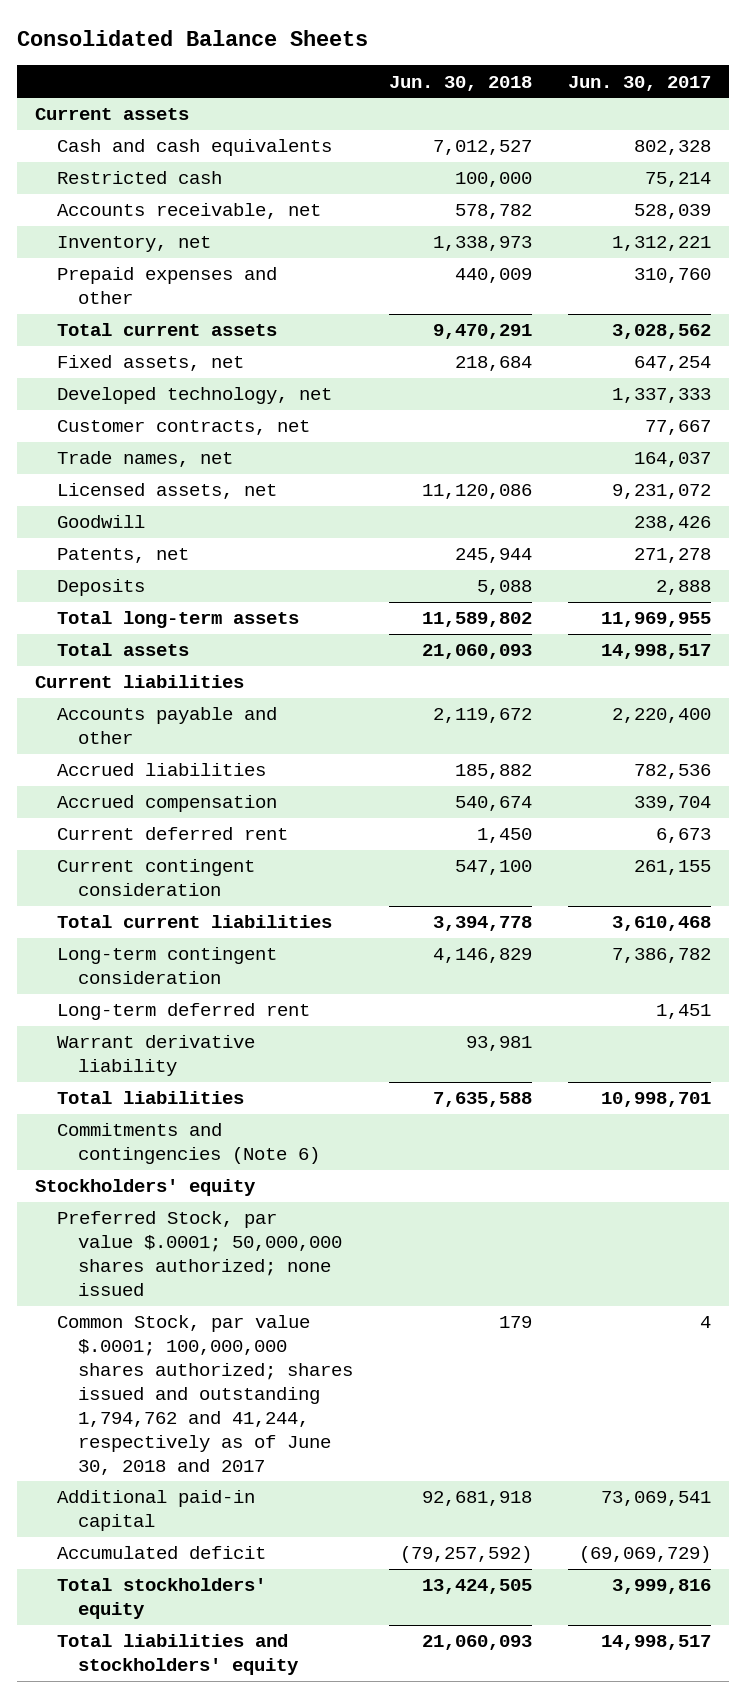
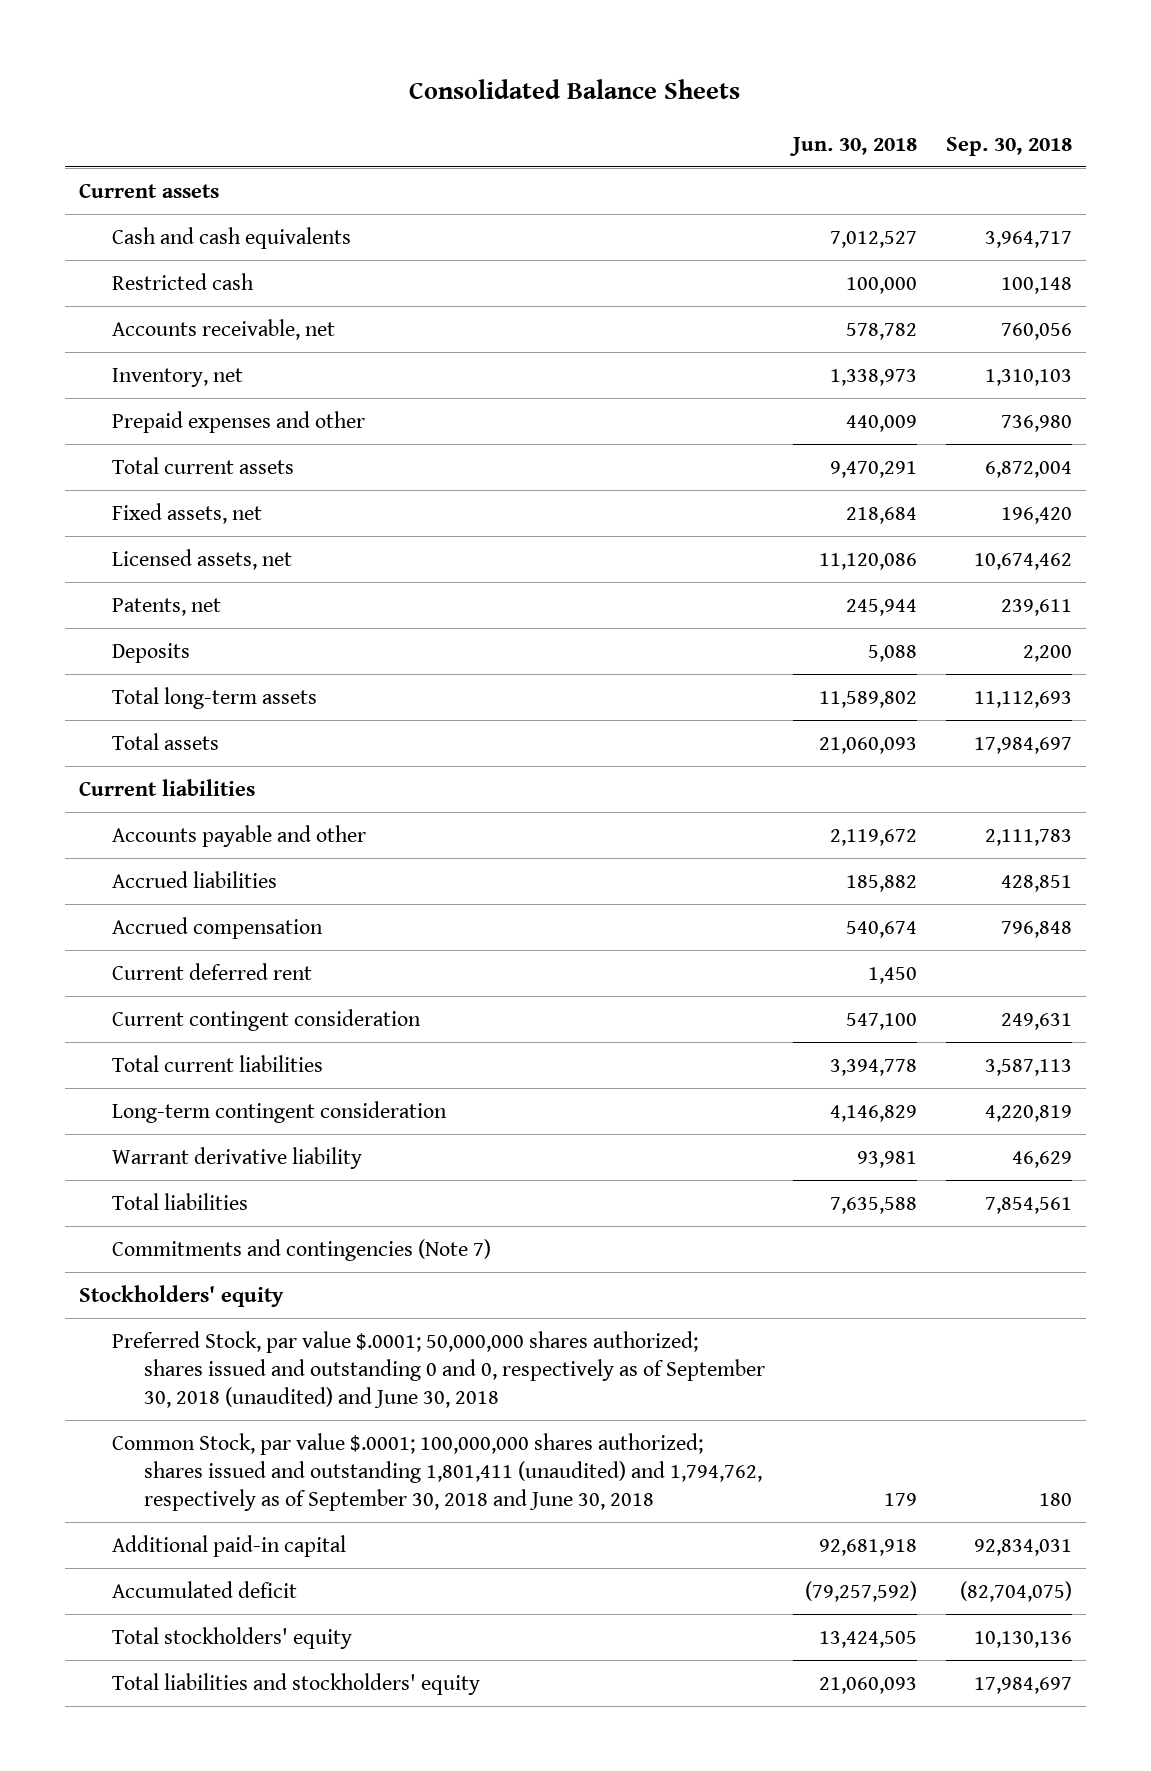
- | Jun. 30, 2018 | Jun. 30, 2017
+ | Jun. 30, 2018 | Sep. 30, 2018
- Developed technology, net | | 1,337,333
- Customer contracts, net | | 77,667
- Trade names, net | | 164,037
- Goodwill | | 238,426
- Long-term deferred rent | | 1,451
- Commitments and contingencies (Note 6)
+ Commitments and contingencies (Note 7)
- Preferred Stock, par value $.0001; 50,000,000 shares authorized; none issued
- Common Stock, par value $.0001; 100,000,000 shares authorized; shares issued and outstanding 1,794,762 and 41,244, respectively as of June 30, 2018 and 2017 | 179 | 4
+ Preferred Stock, par value $.0001; 50,000,000 shares authorized; shares issued and outstanding 0 and 0, respectively as of September 30, 2018 (unaudited) and June 30, 2018
+ Common Stock, par value $.0001; 100,000,000 shares authorized; shares issued and outstanding 1,801,411 (unaudited) and 1,794,762, respectively as of September 30, 2018 and June 30, 2018 | 179 | 180

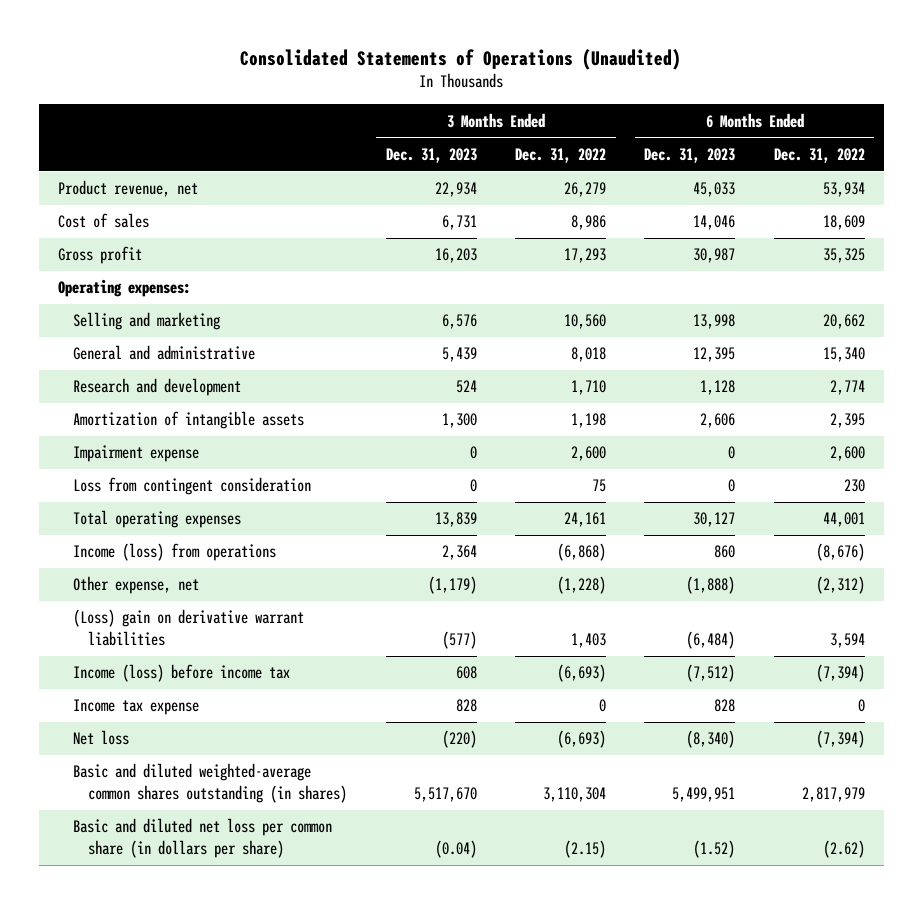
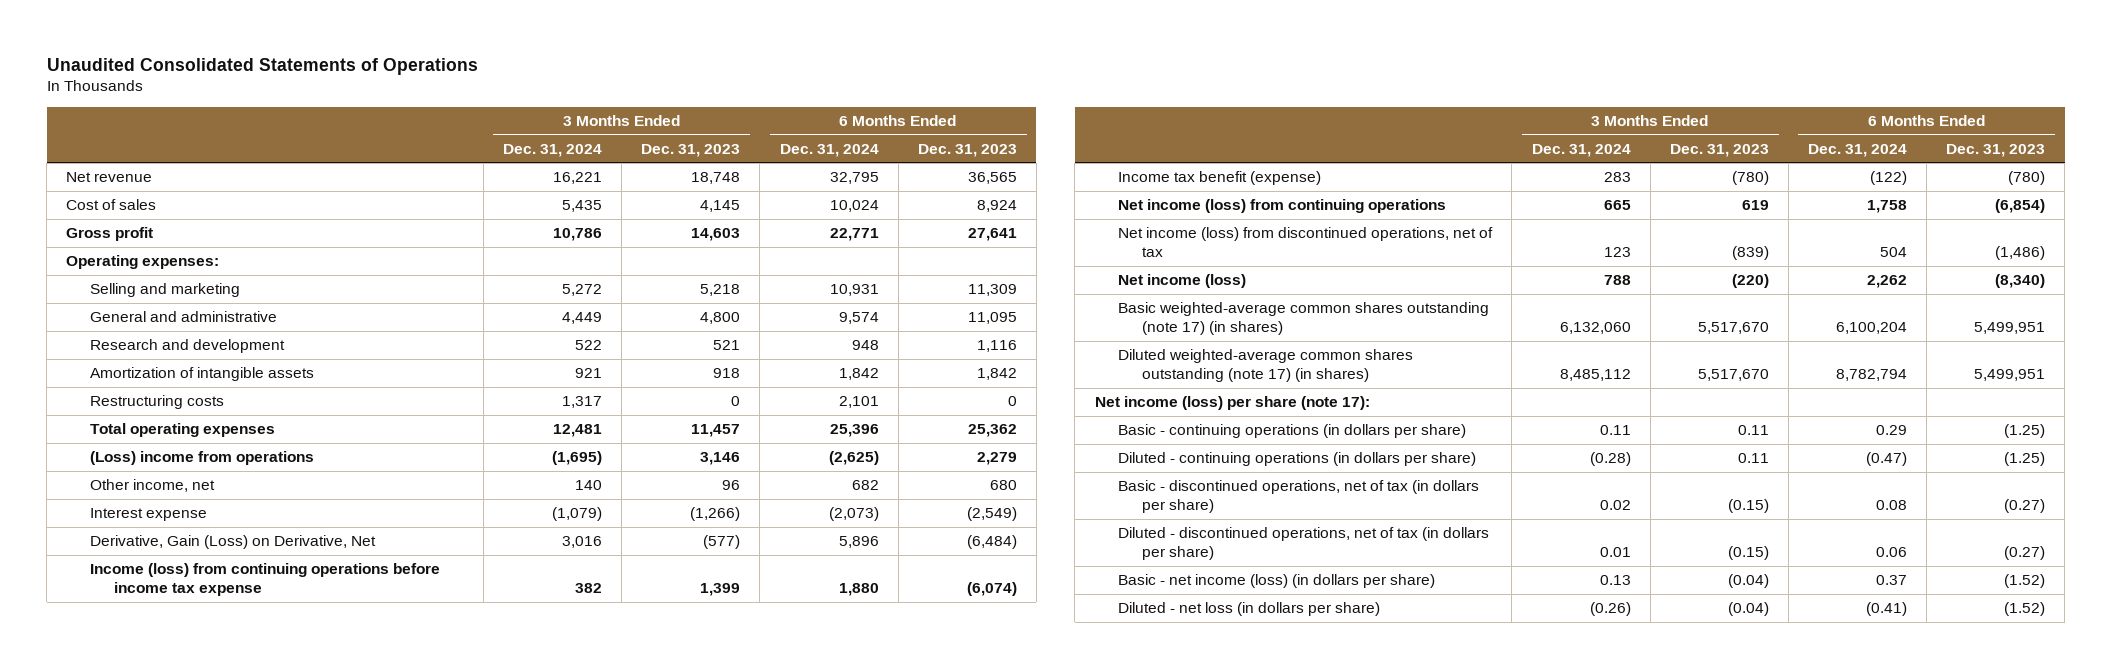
- Consolidated Statements of Operations (Unaudited)
+ Unaudited Consolidated Statements of Operations
- | 3 Months Ended Dec. 31, 2023 | 3 Months Ended Dec. 31, 2022 | 6 Months Ended Dec. 31, 2023 | 6 Months Ended Dec. 31, 2022
+ | 3 Months Ended Dec. 31, 2024 | 3 Months Ended Dec. 31, 2023 | 6 Months Ended Dec. 31, 2024 | 6 Months Ended Dec. 31, 2023
- Product revenue, net | 22,934 | 26,279 | 45,033 | 53,934
- Cost of sales | 6,731 | 8,986 | 14,046 | 18,609
- Gross profit | 16,203 | 17,293 | 30,987 | 35,325
+ Net revenue | 16,221 | 18,748 | 32,795 | 36,565
+ Cost of sales | 5,435 | 4,145 | 10,024 | 8,924
+ Gross profit | 10,786 | 14,603 | 22,771 | 27,641
- Selling and marketing | 6,576 | 10,560 | 13,998 | 20,662
- General and administrative | 5,439 | 8,018 | 12,395 | 15,340
- Research and development | 524 | 1,710 | 1,128 | 2,774
- Amortization of intangible assets | 1,300 | 1,198 | 2,606 | 2,395
- Impairment expense | 0 | 2,600 | 0 | 2,600
- Loss from contingent consideration | 0 | 75 | 0 | 230
- Total operating expenses | 13,839 | 24,161 | 30,127 | 44,001
- Income (loss) from operations | 2,364 | (6,868) | 860 | (8,676)
- Other expense, net | (1,179) | (1,228) | (1,888) | (2,312)
- (Loss) gain on derivative warrant liabilities | (577) | 1,403 | (6,484) | 3,594
- Income (loss) before income tax | 608 | (6,693) | (7,512) | (7,394)
- Income tax expense | 828 | 0 | 828 | 0
- Net loss | (220) | (6,693) | (8,340) | (7,394)
- Basic and diluted weighted-average common shares outstanding (in shares) | 5,517,670 | 3,110,304 | 5,499,951 | 2,817,979
- Basic and diluted net loss per common share (in dollars per share) | (0.04) | (2.15) | (1.52) | (2.62)
+ Selling and marketing | 5,272 | 5,218 | 10,931 | 11,309
+ General and administrative | 4,449 | 4,800 | 9,574 | 11,095
+ Research and development | 522 | 521 | 948 | 1,116
+ Amortization of intangible assets | 921 | 918 | 1,842 | 1,842
+ Restructuring costs | 1,317 | 0 | 2,101 | 0
+ Total operating expenses | 12,481 | 11,457 | 25,396 | 25,362
+ (Loss) income from operations | (1,695) | 3,146 | (2,625) | 2,279
+ Other income, net | 140 | 96 | 682 | 680
+ Interest expense | (1,079) | (1,266) | (2,073) | (2,549)
+ Derivative, Gain (Loss) on Derivative, Net | 3,016 | (577) | 5,896 | (6,484)
+ Income (loss) from continuing operations before income tax expense | 382 | 1,399 | 1,880 | (6,074)
+ Income tax benefit (expense) | 283 | (780) | (122) | (780)
+ Net income (loss) from continuing operations | 665 | 619 | 1,758 | (6,854)
+ Net income (loss) from discontinued operations, net of tax | 123 | (839) | 504 | (1,486)
+ Net income (loss) | 788 | (220) | 2,262 | (8,340)
+ Basic weighted-average common shares outstanding (note 17) (in shares) | 6,132,060 | 5,517,670 | 6,100,204 | 5,499,951
+ Diluted weighted-average common shares outstanding (note 17) (in shares) | 8,485,112 | 5,517,670 | 8,782,794 | 5,499,951
+ Net income (loss) per share (note 17):
+ Basic - continuing operations (in dollars per share) | 0.11 | 0.11 | 0.29 | (1.25)
+ Diluted - continuing operations (in dollars per share) | (0.28) | 0.11 | (0.47) | (1.25)
+ Basic - discontinued operations, net of tax (in dollars per share) | 0.02 | (0.15) | 0.08 | (0.27)
+ Diluted - discontinued operations, net of tax (in dollars per share) | 0.01 | (0.15) | 0.06 | (0.27)
+ Basic - net income (loss) (in dollars per share) | 0.13 | (0.04) | 0.37 | (1.52)
+ Diluted - net loss (in dollars per share) | (0.26) | (0.04) | (0.41) | (1.52)

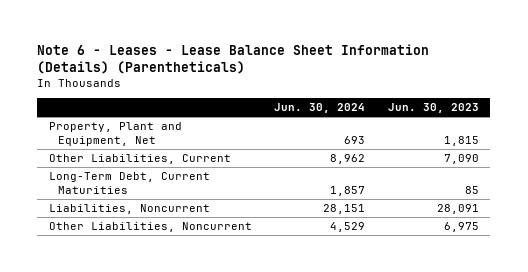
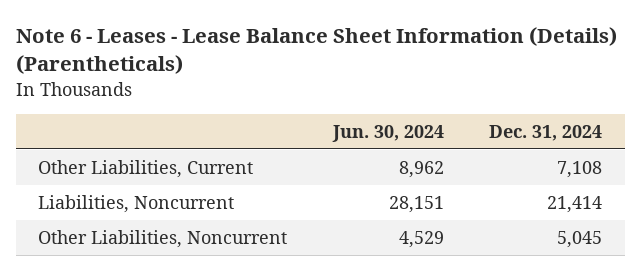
- | Jun. 30, 2024 | Jun. 30, 2023
+ | Jun. 30, 2024 | Dec. 31, 2024
- Property, Plant and Equipment, Net | 693 | 1,815
- Long-Term Debt, Current Maturities | 1,857 | 85

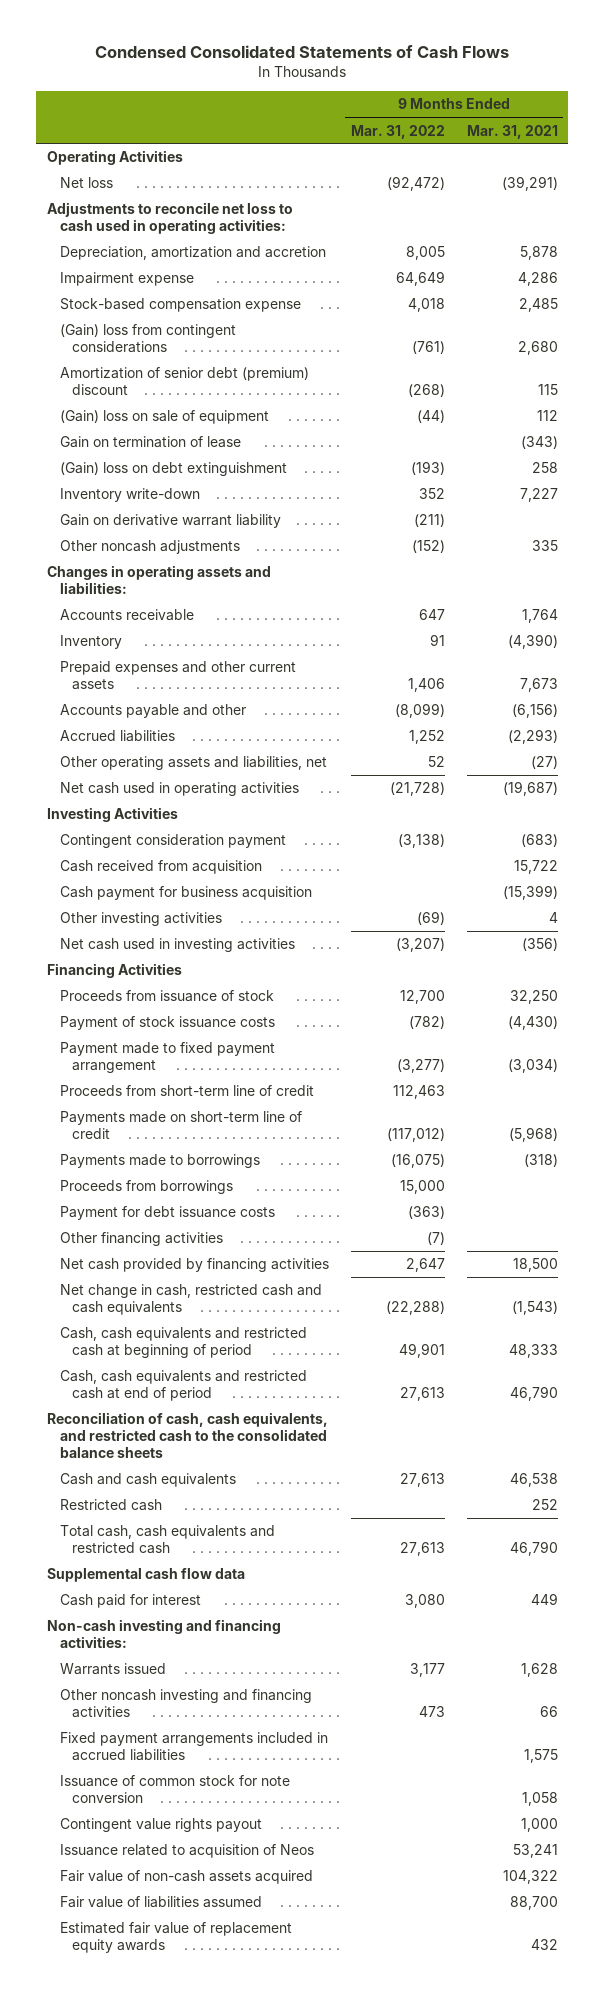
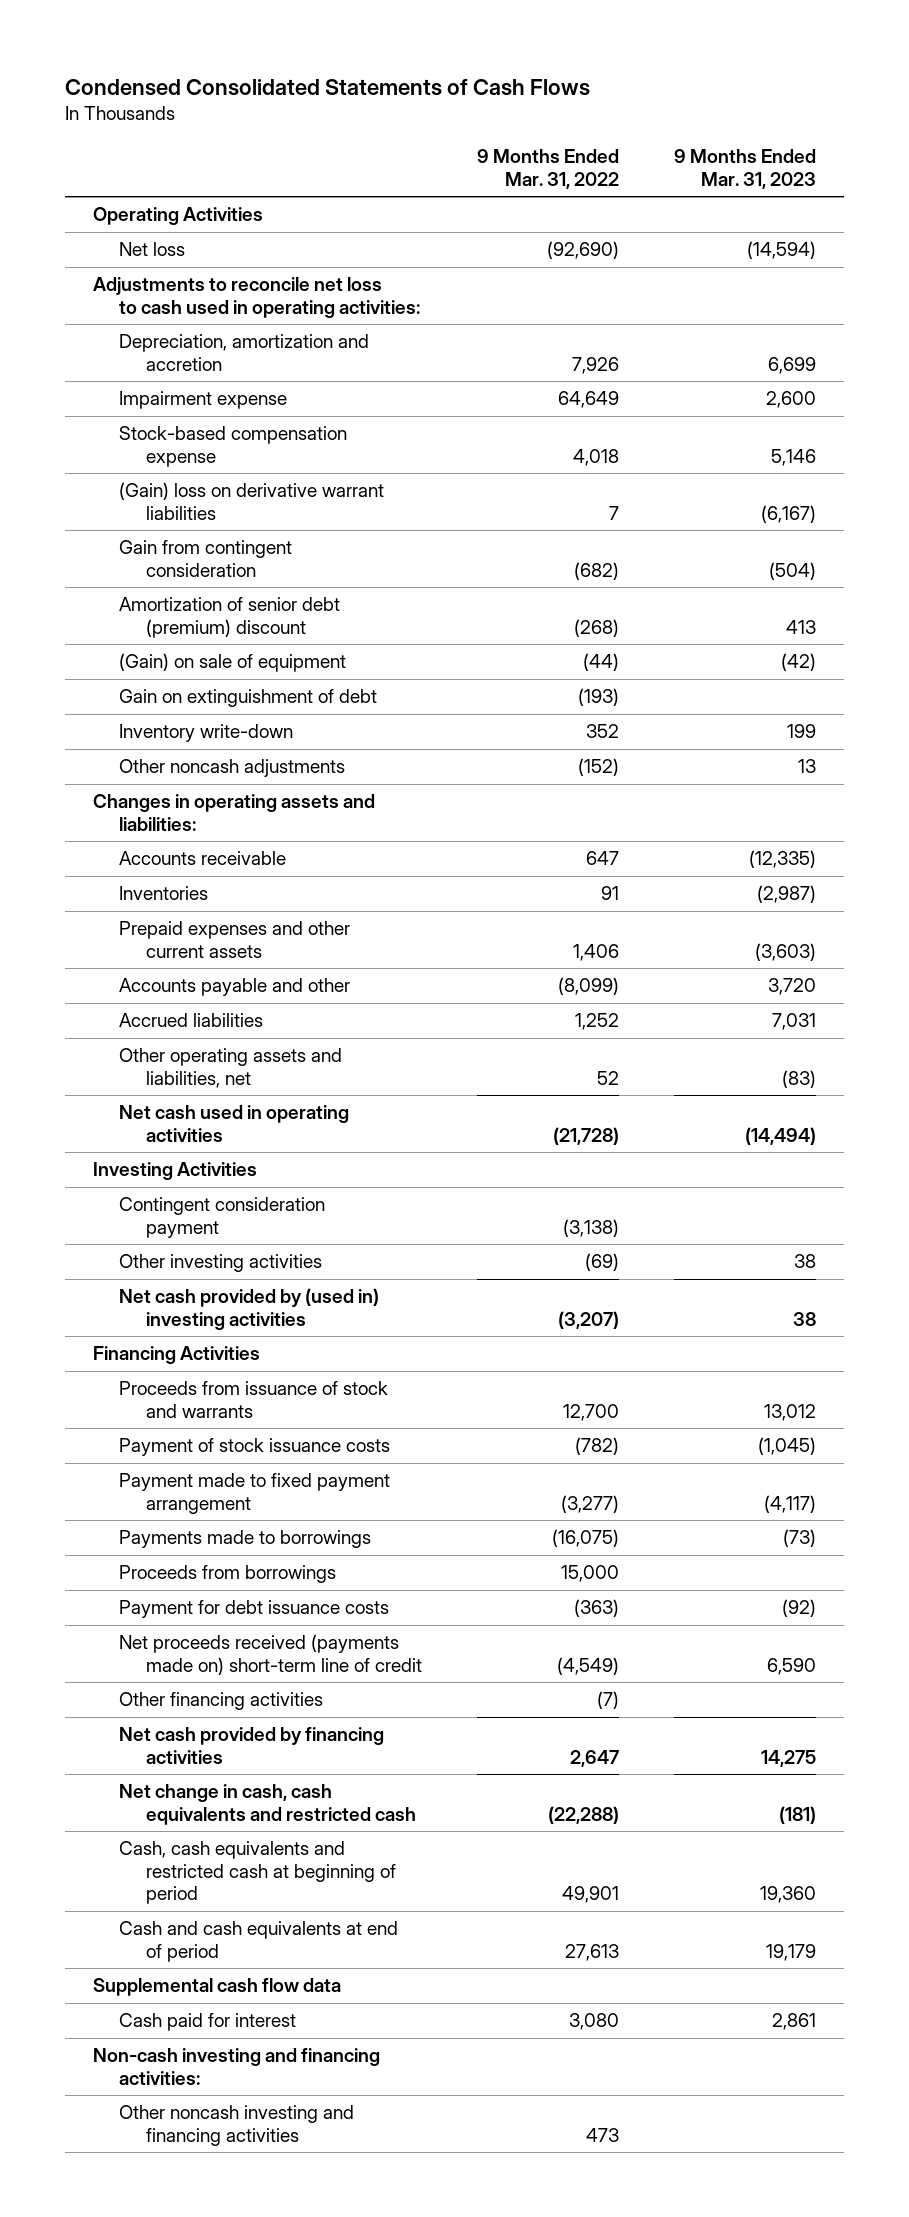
- | 9 Months Ended Mar. 31, 2022 | 9 Months Ended Mar. 31, 2021
+ | 9 Months Ended Mar. 31, 2022 | 9 Months Ended Mar. 31, 2023
- Net loss | (92,472) | (39,291)
+ Net loss | (92,690) | (14,594)
- Depreciation, amortization and accretion | 8,005 | 5,878
+ Depreciation, amortization and accretion | 7,926 | 6,699
- (Gain) loss from contingent considerations | (761) | 2,680
+ (Gain) loss on derivative warrant liabilities | 7 | (6,167)
+ Gain from contingent consideration | (682) | (504)
- (Gain) loss on sale of equipment | (44) | 112
- Gain on termination of lease | | (343)
- (Gain) loss on debt extinguishment | (193) | 258
+ (Gain) on sale of equipment | (44) | (42)
+ Gain on extinguishment of debt | (193) |
- Gain on derivative warrant liability | (211) |
- Inventory | 91 | (4,390)
+ Inventories | 91 | (2,987)
- Cash received from acquisition | | 15,722
- Cash payment for business acquisition | | (15,399)
- Net cash used in investing activities | (3,207) | (356)
+ Net cash provided by (used in) investing activities | (3,207) | 38
- Proceeds from issuance of stock | 12,700 | 32,250
+ Proceeds from issuance of stock and warrants | 12,700 | 13,012
- Proceeds from short-term line of credit | 112,463 |
- Payments made on short-term line of credit | (117,012) | (5,968)
+ Net proceeds received (payments made on) short-term line of credit | (4,549) | 6,590
- Net change in cash, restricted cash and cash equivalents | (22,288) | (1,543)
+ Net change in cash, cash equivalents and restricted cash | (22,288) | (181)
- Cash, cash equivalents and restricted cash at end of period | 27,613 | 46,790
- Reconciliation of cash, cash equivalents, and restricted cash to the consolidated balance sheets
- Cash and cash equivalents | 27,613 | 46,538
- Restricted cash | | 252
- Total cash, cash equivalents and restricted cash | 27,613 | 46,790
+ Cash and cash equivalents at end of period | 27,613 | 19,179
- Warrants issued | 3,177 | 1,628
- Fixed payment arrangements included in accrued liabilities | | 1,575
- Issuance of common stock for note conversion | | 1,058
- Contingent value rights payout | | 1,000
- Issuance related to acquisition of Neos | | 53,241
- Fair value of non-cash assets acquired | | 104,322
- Fair value of liabilities assumed | | 88,700
- Estimated fair value of replacement equity awards | | 432

